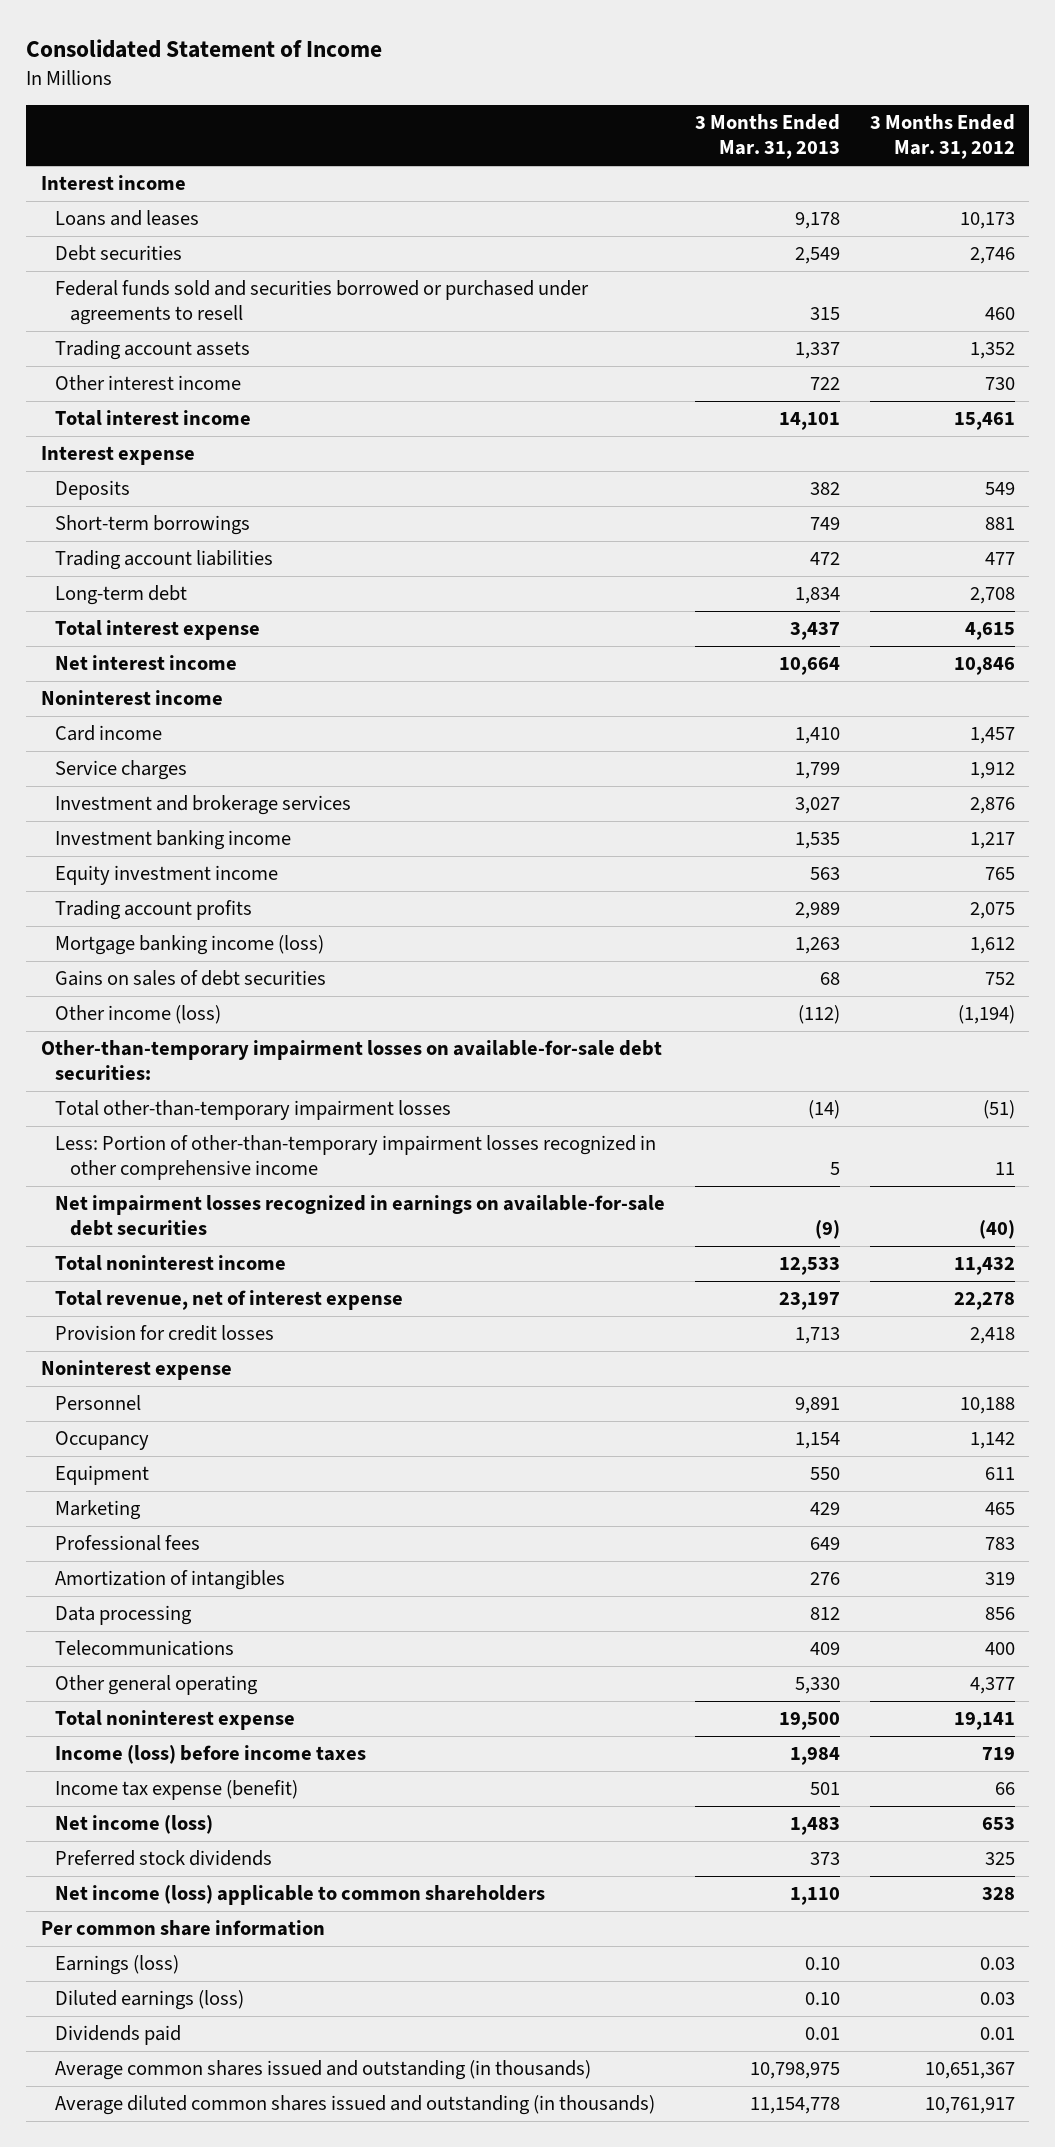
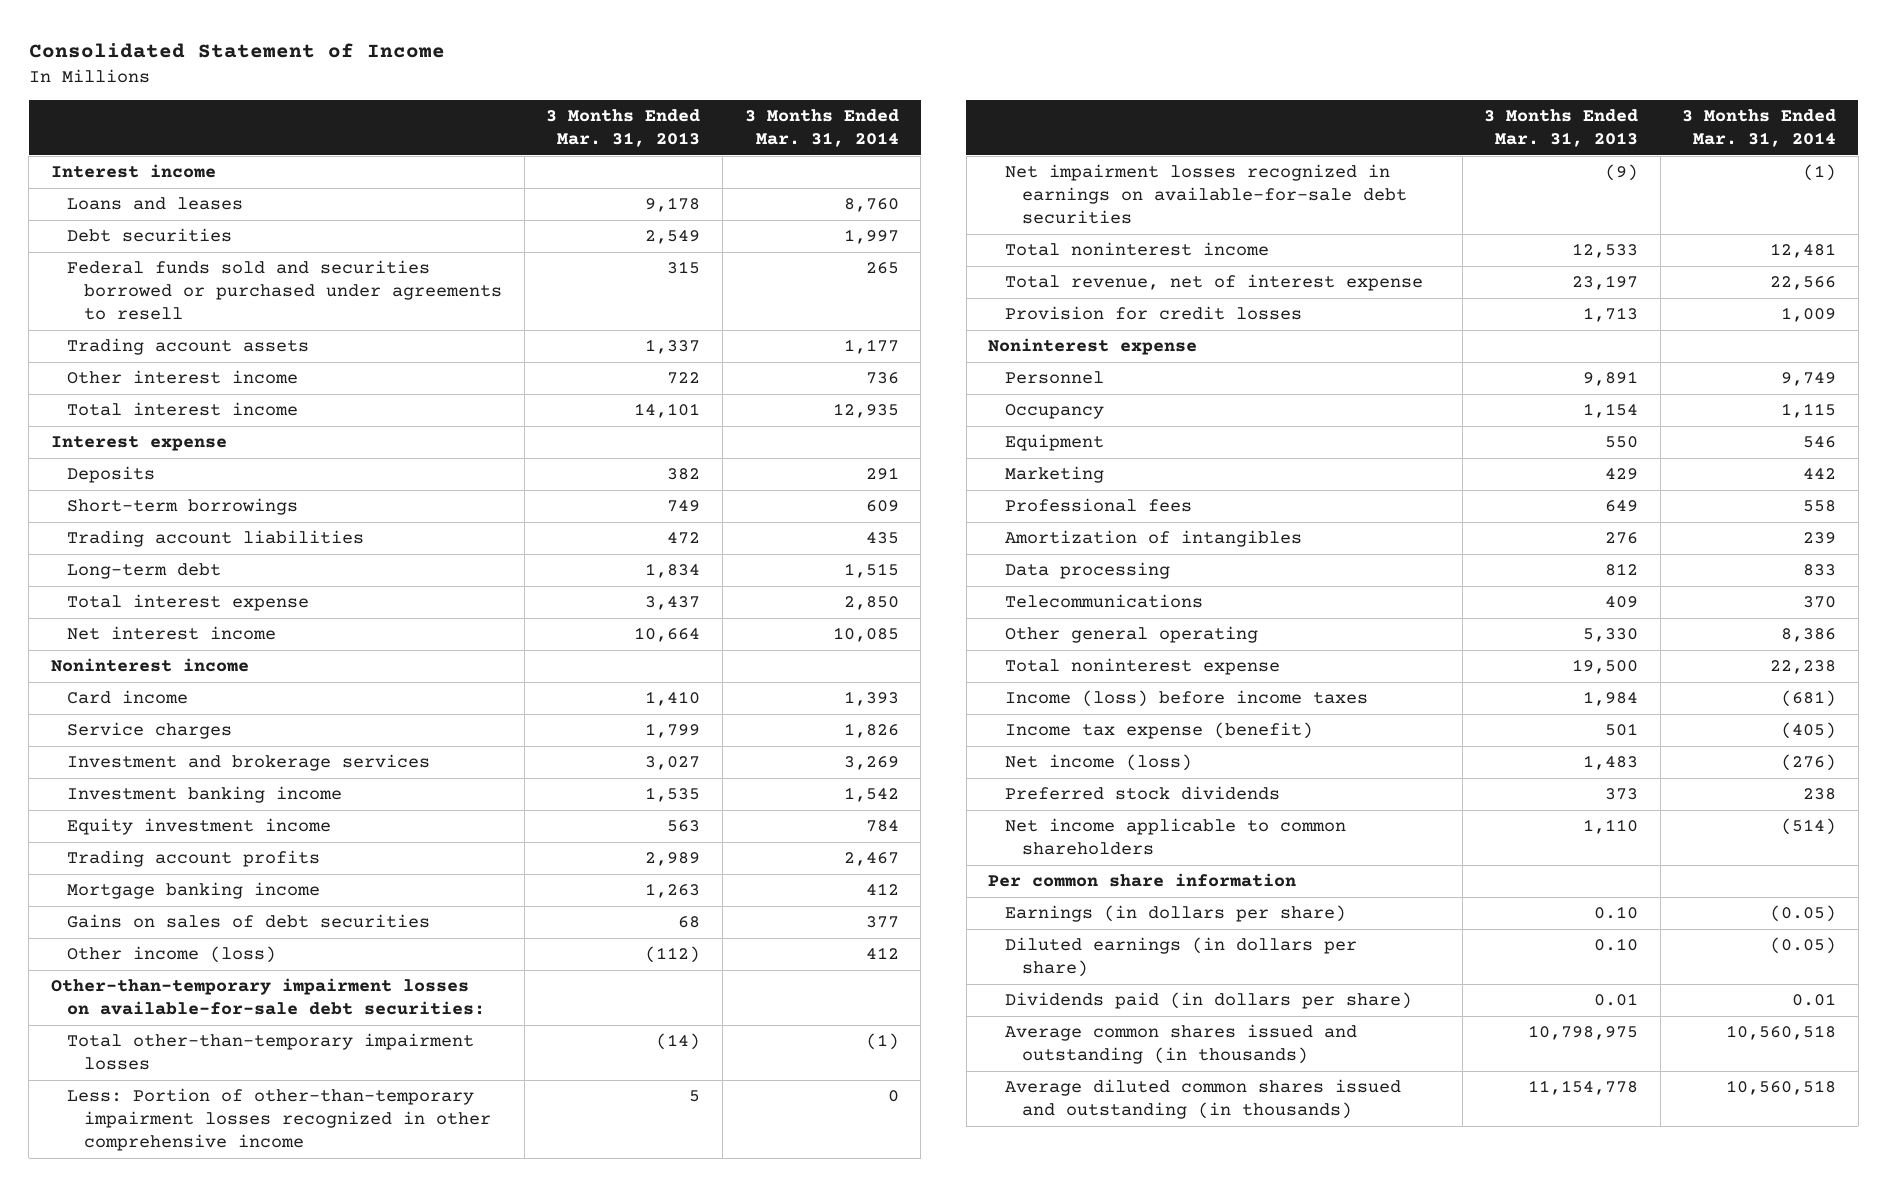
- | 3 Months Ended Mar. 31, 2013 | 3 Months Ended Mar. 31, 2012
+ | 3 Months Ended Mar. 31, 2013 | 3 Months Ended Mar. 31, 2014
- Mortgage banking income (loss) | 1,263 | 1,612
+ Mortgage banking income | 1,263 | 412
- Net income (loss) applicable to common shareholders | 1,110 | 328
+ Net income applicable to common shareholders | 1,110 | (514)
- Earnings (loss) | 0.10 | 0.03
- Diluted earnings (loss) | 0.10 | 0.03
- Dividends paid | 0.01 | 0.01
+ Earnings (in dollars per share) | 0.10 | (0.05)
+ Diluted earnings (in dollars per share) | 0.10 | (0.05)
+ Dividends paid (in dollars per share) | 0.01 | 0.01

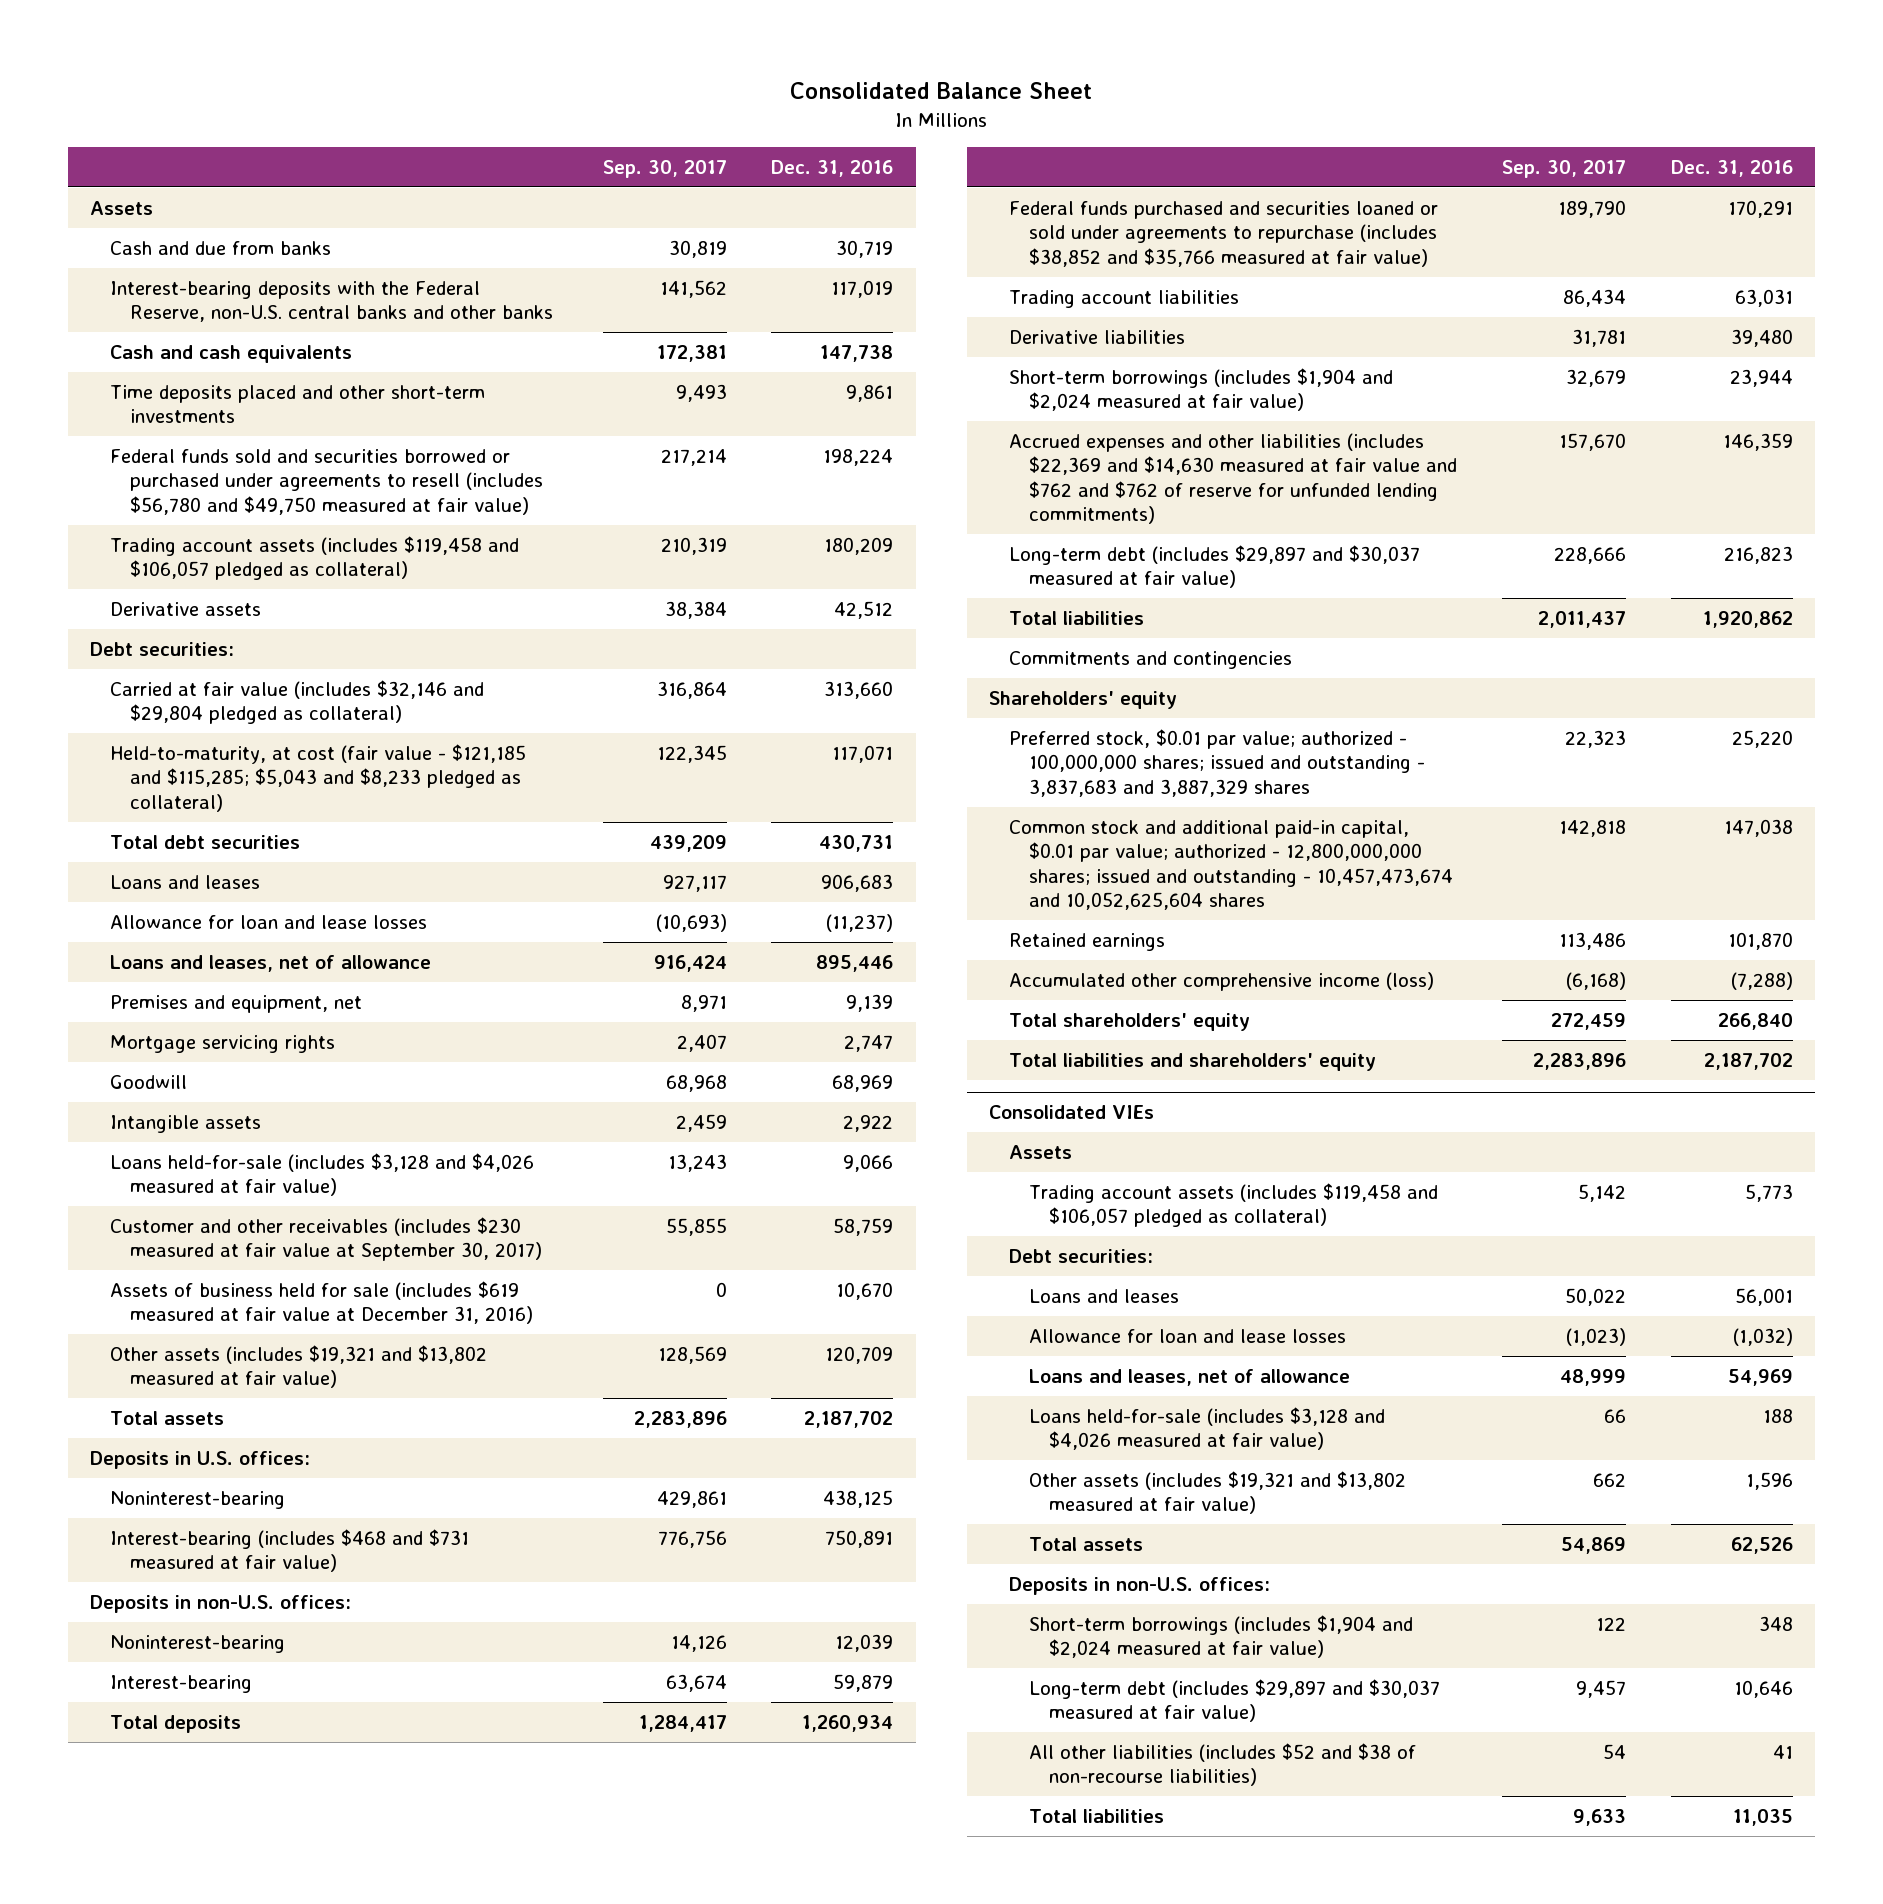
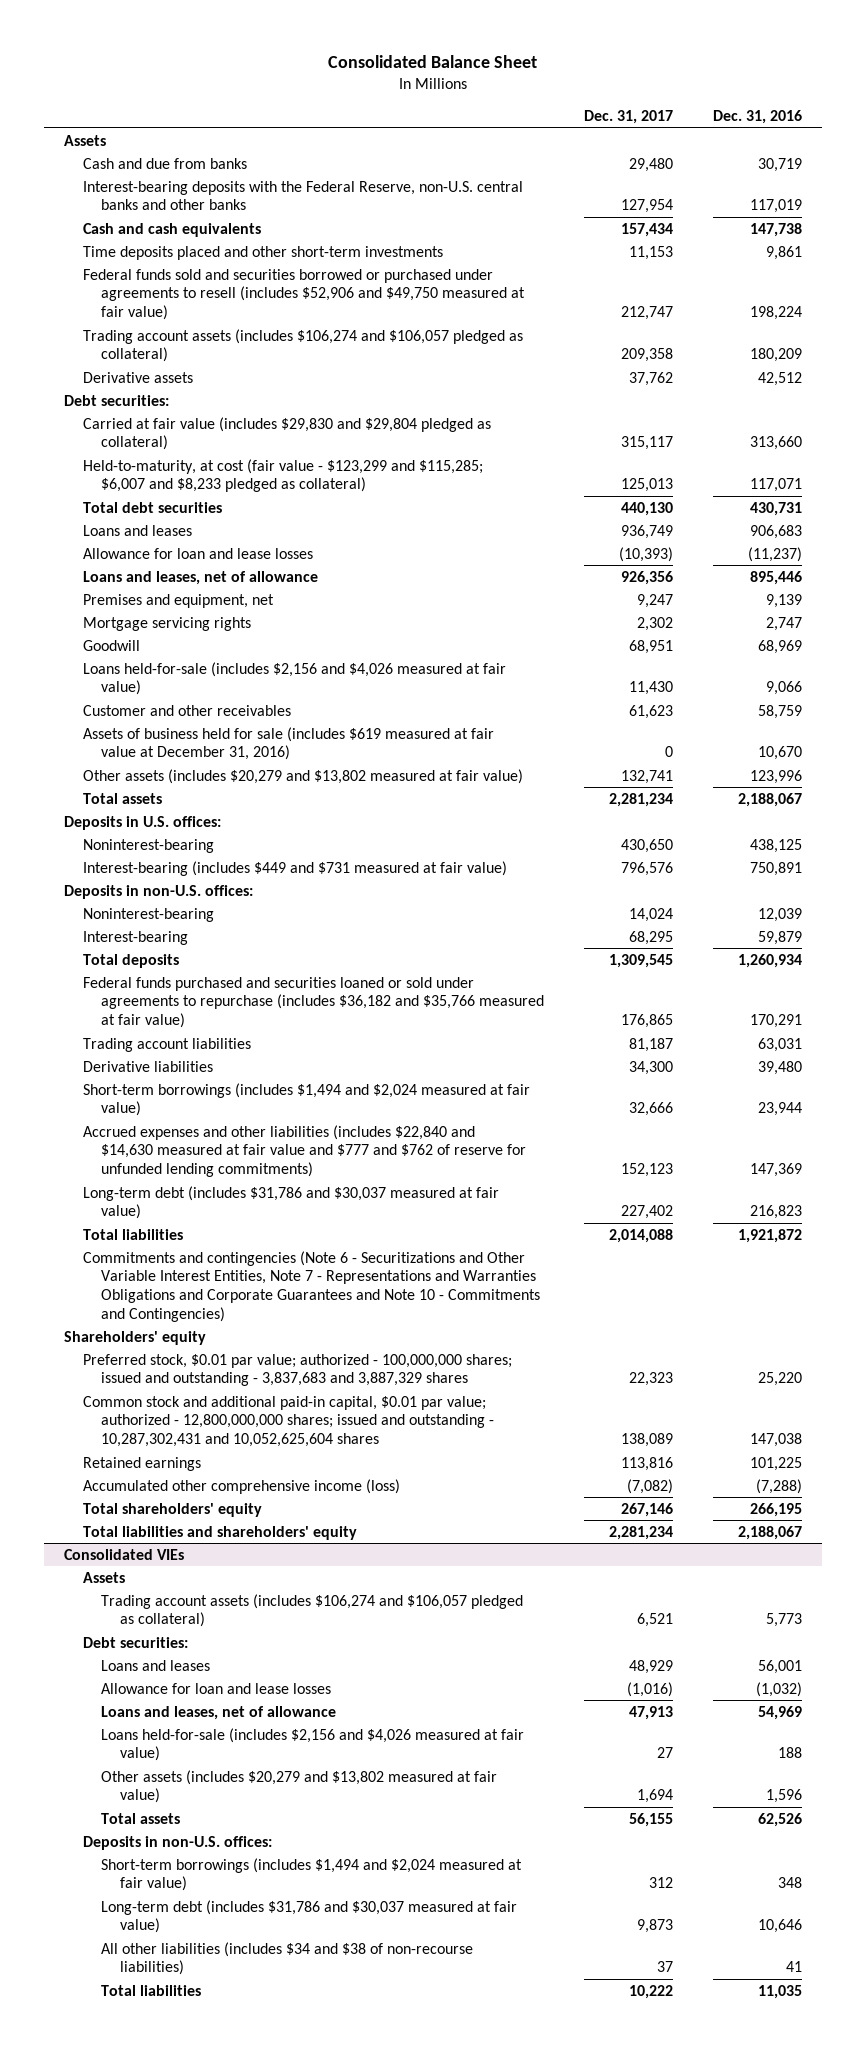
- | Sep. 30, 2017 | Dec. 31, 2016
+ | Dec. 31, 2017 | Dec. 31, 2016
- Federal funds sold and securities borrowed or purchased under agreements to resell (includes $56,780 and $49,750 measured at fair value) | 217,214 | 198,224
- Trading account assets (includes $119,458 and $106,057 pledged as collateral) | 210,319 | 180,209
+ Federal funds sold and securities borrowed or purchased under agreements to resell (includes $52,906 and $49,750 measured at fair value) | 212,747 | 198,224
+ Trading account assets (includes $106,274 and $106,057 pledged as collateral) | 209,358 | 180,209
- Carried at fair value (includes $32,146 and $29,804 pledged as collateral) | 316,864 | 313,660
- Held-to-maturity, at cost (fair value - $121,185 and $115,285; $5,043 and $8,233 pledged as collateral) | 122,345 | 117,071
+ Carried at fair value (includes $29,830 and $29,804 pledged as collateral) | 315,117 | 313,660
+ Held-to-maturity, at cost (fair value - $123,299 and $115,285; $6,007 and $8,233 pledged as collateral) | 125,013 | 117,071
- Intangible assets | 2,459 | 2,922
- Loans held-for-sale (includes $3,128 and $4,026 measured at fair value) | 13,243 | 9,066
- Customer and other receivables (includes $230 measured at fair value at September 30, 2017) | 55,855 | 58,759
+ Loans held-for-sale (includes $2,156 and $4,026 measured at fair value) | 11,430 | 9,066
+ Customer and other receivables | 61,623 | 58,759
- Other assets (includes $19,321 and $13,802 measured at fair value) | 128,569 | 120,709
- Total assets | 2,283,896 | 2,187,702
+ Other assets (includes $20,279 and $13,802 measured at fair value) | 132,741 | 123,996
+ Total assets | 2,281,234 | 2,188,067
- Interest-bearing (includes $468 and $731 measured at fair value) | 776,756 | 750,891
+ Interest-bearing (includes $449 and $731 measured at fair value) | 796,576 | 750,891
- Federal funds purchased and securities loaned or sold under agreements to repurchase (includes $38,852 and $35,766 measured at fair value) | 189,790 | 170,291
+ Federal funds purchased and securities loaned or sold under agreements to repurchase (includes $36,182 and $35,766 measured at fair value) | 176,865 | 170,291
- Short-term borrowings (includes $1,904 and $2,024 measured at fair value) | 32,679 | 23,944
- Accrued expenses and other liabilities (includes $22,369 and $14,630 measured at fair value and $762 and $762 of reserve for unfunded lending commitments) | 157,670 | 146,359
- Long-term debt (includes $29,897 and $30,037 measured at fair value) | 228,666 | 216,823
- Total liabilities | 2,011,437 | 1,920,862
- Commitments and contingencies
+ Short-term borrowings (includes $1,494 and $2,024 measured at fair value) | 32,666 | 23,944
+ Accrued expenses and other liabilities (includes $22,840 and $14,630 measured at fair value and $777 and $762 of reserve for unfunded lending commitments) | 152,123 | 147,369
+ Long-term debt (includes $31,786 and $30,037 measured at fair value) | 227,402 | 216,823
+ Total liabilities | 2,014,088 | 1,921,872
+ Commitments and contingencies (Note 6 - Securitizations and Other Variable Interest Entities, Note 7 - Representations and Warranties Obligations and Corporate Guarantees and Note 10 - Commitments and Contingencies)
- Common stock and additional paid-in capital, $0.01 par value; authorized - 12,800,000,000 shares; issued and outstanding - 10,457,473,674 and 10,052,625,604 shares | 142,818 | 147,038
- Retained earnings | 113,486 | 101,870
+ Common stock and additional paid-in capital, $0.01 par value; authorized - 12,800,000,000 shares; issued and outstanding - 10,287,302,431 and 10,052,625,604 shares | 138,089 | 147,038
+ Retained earnings | 113,816 | 101,225
- Total shareholders' equity | 272,459 | 266,840
- Total liabilities and shareholders' equity | 2,283,896 | 2,187,702
+ Total shareholders' equity | 267,146 | 266,195
+ Total liabilities and shareholders' equity | 2,281,234 | 2,188,067
@ Consolidated VIEs
- Trading account assets (includes $119,458 and $106,057 pledged as collateral) | 5,142 | 5,773
+ Trading account assets (includes $106,274 and $106,057 pledged as collateral) | 6,521 | 5,773
- Loans held-for-sale (includes $3,128 and $4,026 measured at fair value) | 66 | 188
- Other assets (includes $19,321 and $13,802 measured at fair value) | 662 | 1,596
+ Loans held-for-sale (includes $2,156 and $4,026 measured at fair value) | 27 | 188
+ Other assets (includes $20,279 and $13,802 measured at fair value) | 1,694 | 1,596
- Short-term borrowings (includes $1,904 and $2,024 measured at fair value) | 122 | 348
- Long-term debt (includes $29,897 and $30,037 measured at fair value) | 9,457 | 10,646
- All other liabilities (includes $52 and $38 of non-recourse liabilities) | 54 | 41
+ Short-term borrowings (includes $1,494 and $2,024 measured at fair value) | 312 | 348
+ Long-term debt (includes $31,786 and $30,037 measured at fair value) | 9,873 | 10,646
+ All other liabilities (includes $34 and $38 of non-recourse liabilities) | 37 | 41

